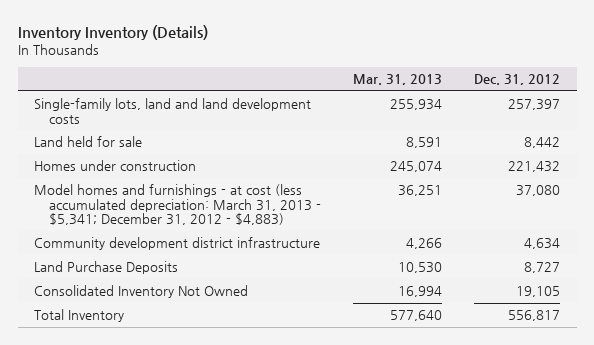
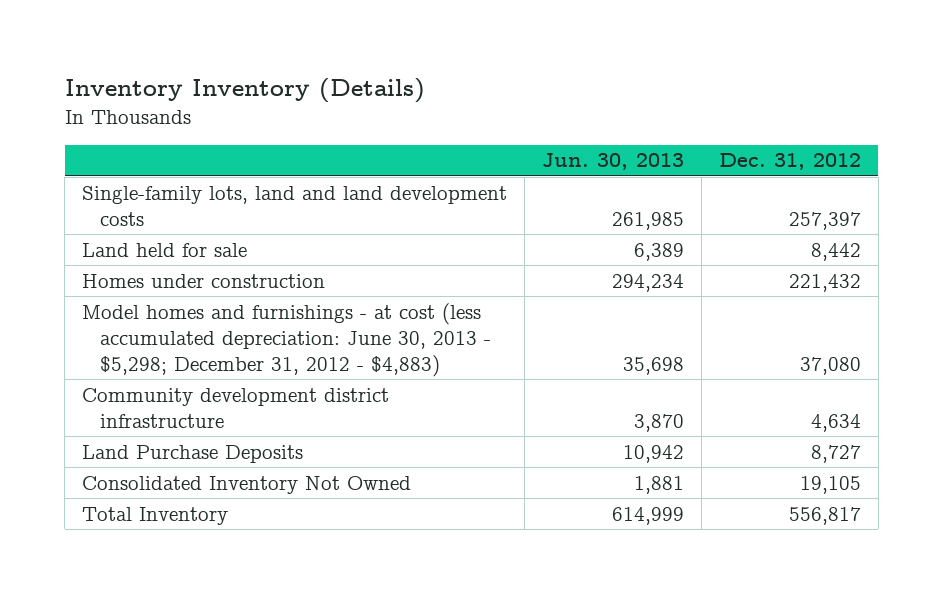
- | Mar. 31, 2013 | Dec. 31, 2012
+ | Jun. 30, 2013 | Dec. 31, 2012
- Model homes and furnishings - at cost (less accumulated depreciation: March 31, 2013 - $5,341; December 31, 2012 - $4,883) | 36,251 | 37,080
+ Model homes and furnishings - at cost (less accumulated depreciation: June 30, 2013 - $5,298; December 31, 2012 - $4,883) | 35,698 | 37,080

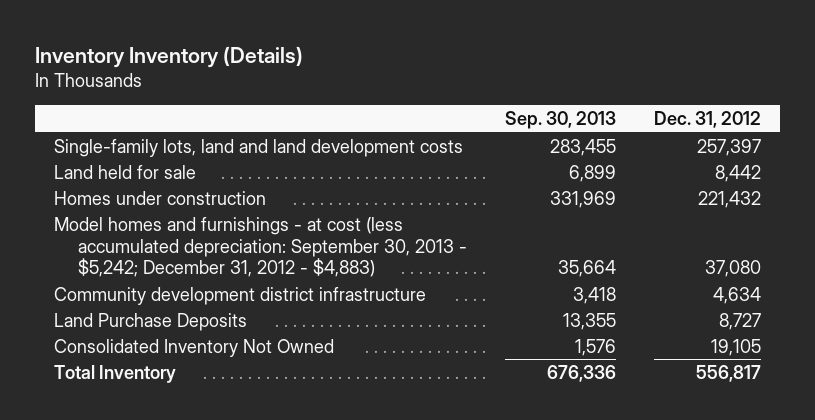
- | Jun. 30, 2013 | Dec. 31, 2012
+ | Sep. 30, 2013 | Dec. 31, 2012
- Model homes and furnishings - at cost (less accumulated depreciation: June 30, 2013 - $5,298; December 31, 2012 - $4,883) | 35,698 | 37,080
+ Model homes and furnishings - at cost (less accumulated depreciation: September 30, 2013 - $5,242; December 31, 2012 - $4,883) | 35,664 | 37,080

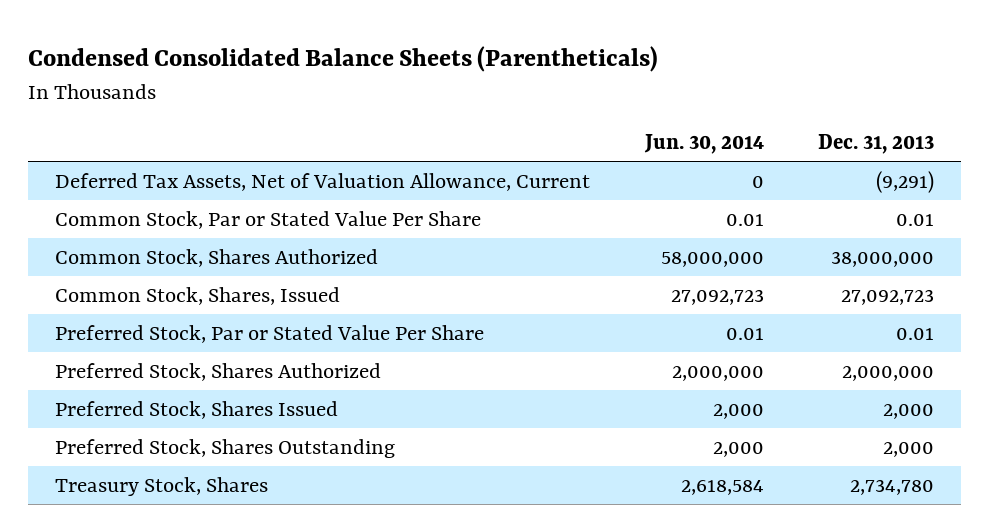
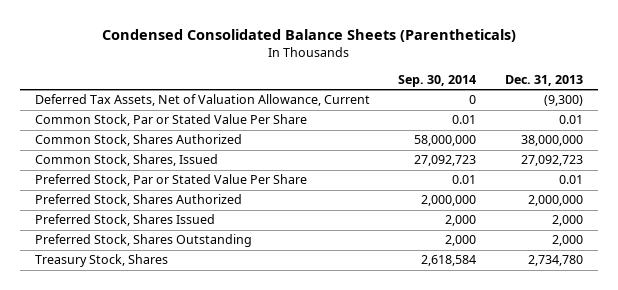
- | Jun. 30, 2014 | Dec. 31, 2013
+ | Sep. 30, 2014 | Dec. 31, 2013
- Deferred Tax Assets, Net of Valuation Allowance, Current | 0 | (9,291)
+ Deferred Tax Assets, Net of Valuation Allowance, Current | 0 | (9,300)

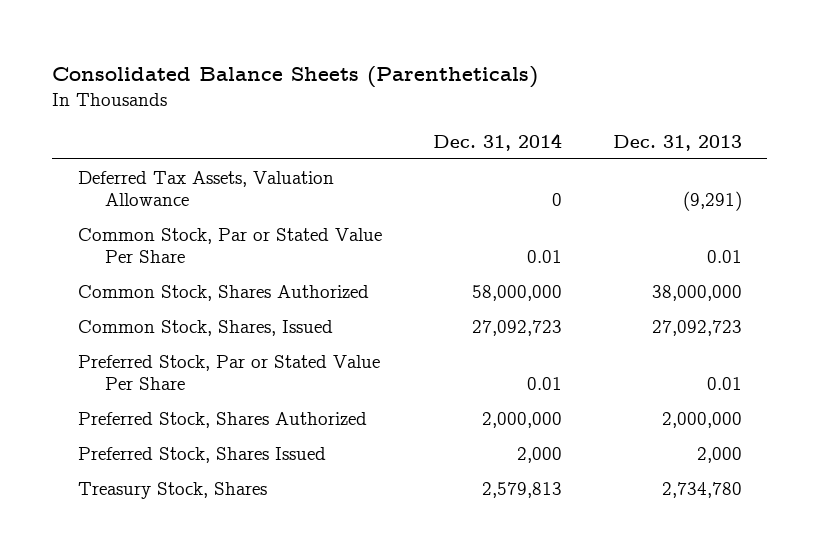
- Condensed Consolidated Balance Sheets (Parentheticals)
+ Consolidated Balance Sheets (Parentheticals)
- | Sep. 30, 2014 | Dec. 31, 2013
+ | Dec. 31, 2014 | Dec. 31, 2013
- Deferred Tax Assets, Net of Valuation Allowance, Current | 0 | (9,300)
+ Deferred Tax Assets, Valuation Allowance | 0 | (9,291)
- Preferred Stock, Shares Outstanding | 2,000 | 2,000

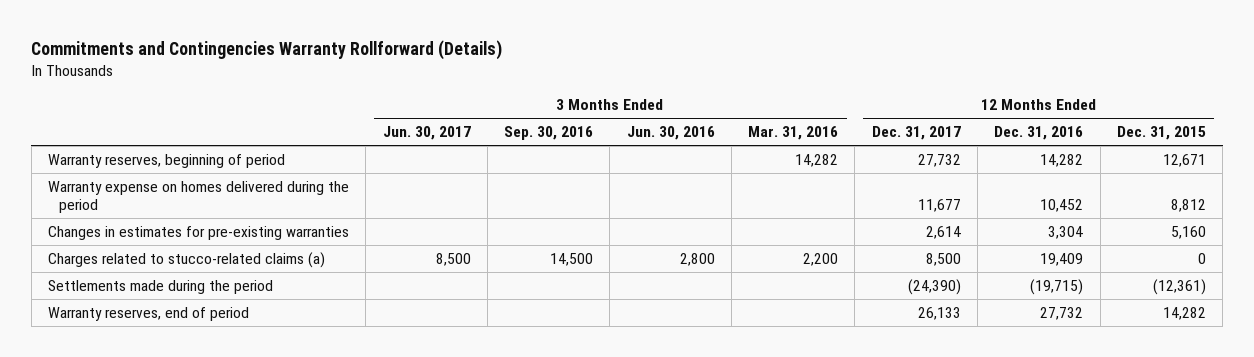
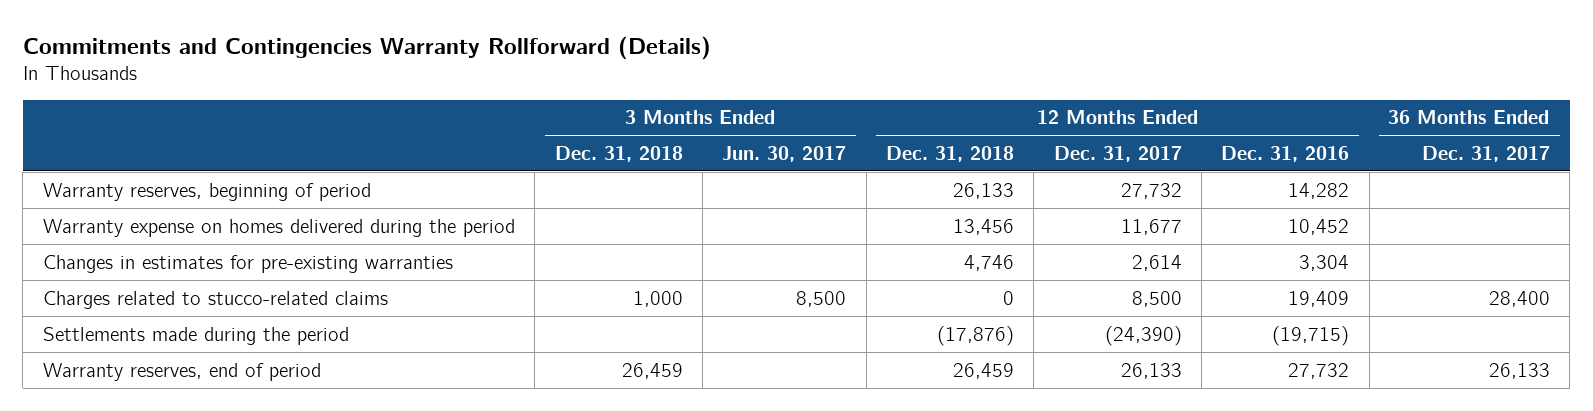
- | 3 Months Ended Jun. 30, 2017 | 3 Months Ended Sep. 30, 2016 | 3 Months Ended Jun. 30, 2016 | 3 Months Ended Mar. 31, 2016 | 12 Months Ended Dec. 31, 2017 | 12 Months Ended Dec. 31, 2016 | 12 Months Ended Dec. 31, 2015
+ | 3 Months Ended Dec. 31, 2018 | 3 Months Ended Jun. 30, 2017 | 12 Months Ended Dec. 31, 2018 | 12 Months Ended Dec. 31, 2017 | 12 Months Ended Dec. 31, 2016 | 36 Months Ended Dec. 31, 2017
- Charges related to stucco-related claims (a) | 8,500 | 14,500 | 2,800 | 2,200 | 8,500 | 19,409 | 0
+ Charges related to stucco-related claims | 1,000 | 8,500 | 0 | 8,500 | 19,409 | 28,400

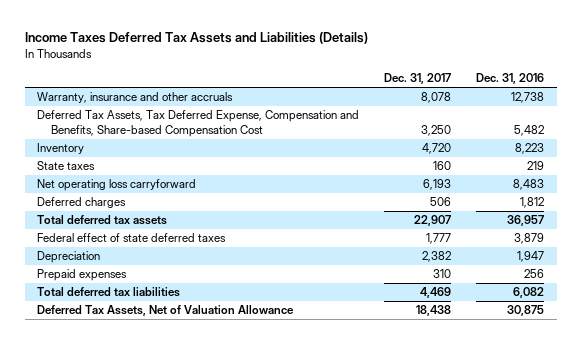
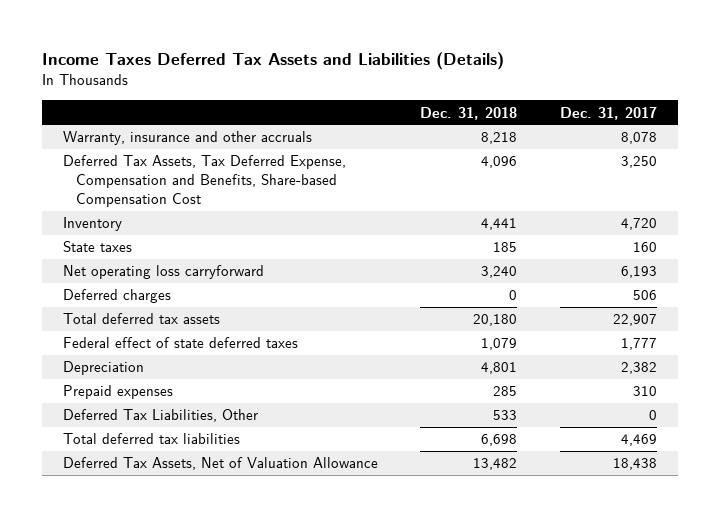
- | Dec. 31, 2017 | Dec. 31, 2016
+ | Dec. 31, 2018 | Dec. 31, 2017
+ Deferred Tax Liabilities, Other | 533 | 0

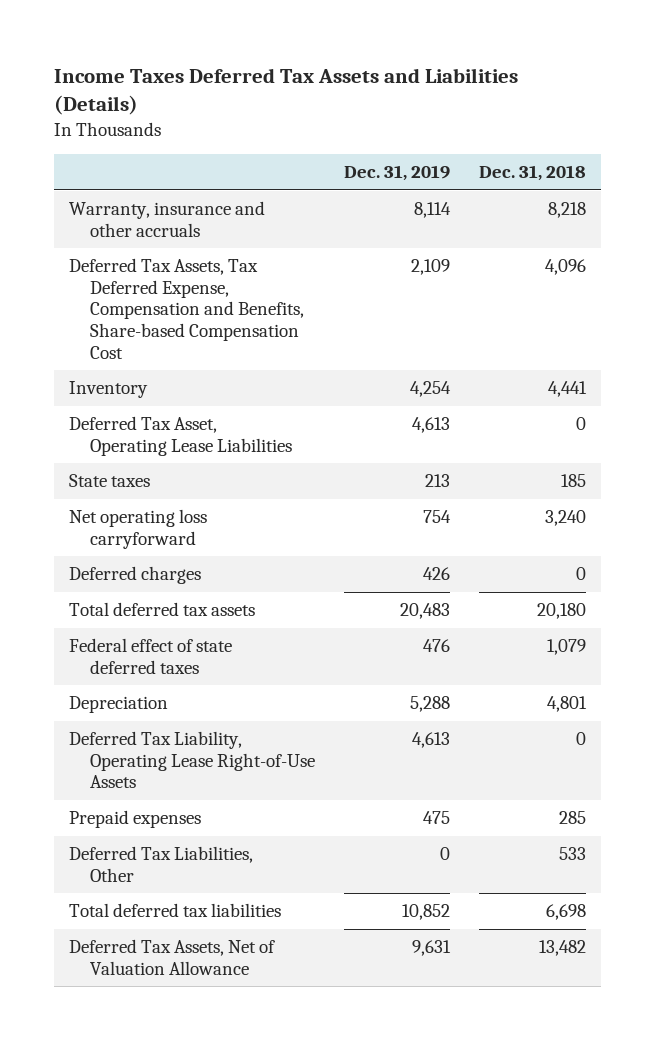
- | Dec. 31, 2018 | Dec. 31, 2017
+ | Dec. 31, 2019 | Dec. 31, 2018
+ Deferred Tax Asset, Operating Lease Liabilities | 4,613 | 0
+ Deferred Tax Liability, Operating Lease Right-of-Use Assets | 4,613 | 0

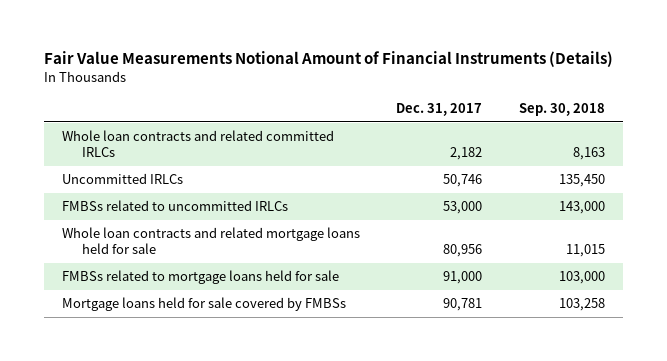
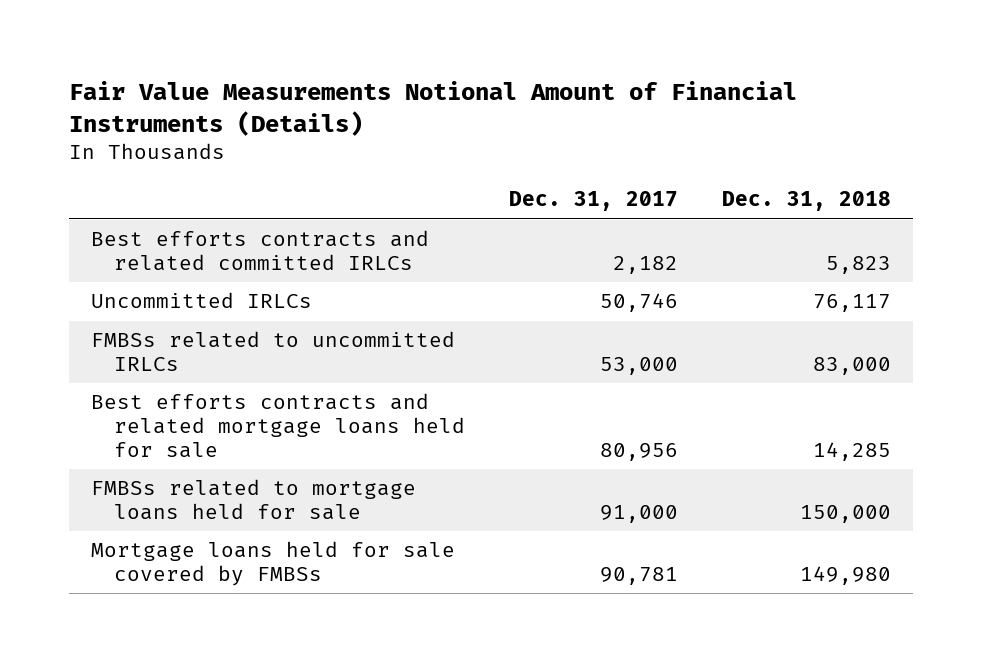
- | Dec. 31, 2017 | Sep. 30, 2018
+ | Dec. 31, 2017 | Dec. 31, 2018
- Whole loan contracts and related committed IRLCs | 2,182 | 8,163
+ Best efforts contracts and related committed IRLCs | 2,182 | 5,823
- Whole loan contracts and related mortgage loans held for sale | 80,956 | 11,015
+ Best efforts contracts and related mortgage loans held for sale | 80,956 | 14,285

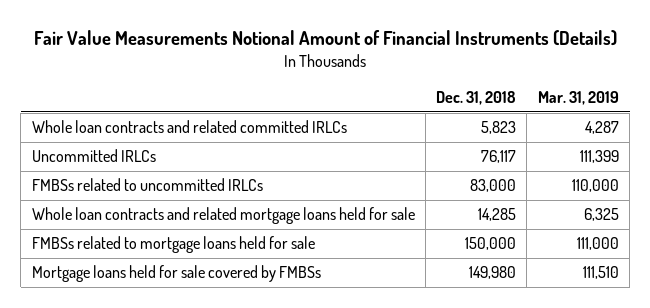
- | Dec. 31, 2017 | Dec. 31, 2018
+ | Dec. 31, 2018 | Mar. 31, 2019
- Best efforts contracts and related committed IRLCs | 2,182 | 5,823
+ Whole loan contracts and related committed IRLCs | 5,823 | 4,287
- Best efforts contracts and related mortgage loans held for sale | 80,956 | 14,285
+ Whole loan contracts and related mortgage loans held for sale | 14,285 | 6,325

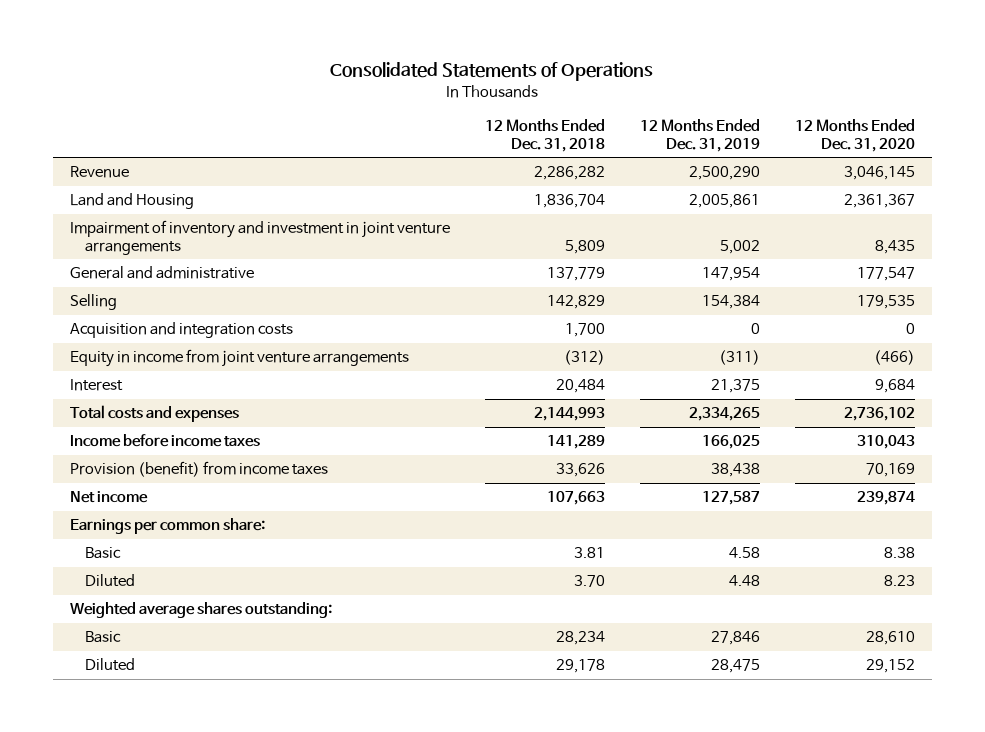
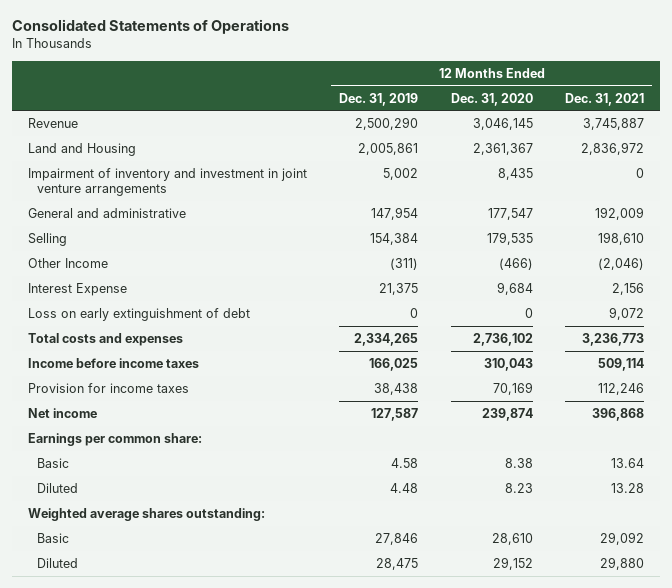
- | 12 Months Ended Dec. 31, 2018 | 12 Months Ended Dec. 31, 2019 | 12 Months Ended Dec. 31, 2020
+ | 12 Months Ended Dec. 31, 2019 | 12 Months Ended Dec. 31, 2020 | 12 Months Ended Dec. 31, 2021
- Acquisition and integration costs | 1,700 | 0 | 0
- Equity in income from joint venture arrangements | (312) | (311) | (466)
- Interest | 20,484 | 21,375 | 9,684
+ Other Income | (311) | (466) | (2,046)
+ Interest Expense | 21,375 | 9,684 | 2,156
+ Loss on early extinguishment of debt | 0 | 0 | 9,072
- Provision (benefit) from income taxes | 33,626 | 38,438 | 70,169
+ Provision for income taxes | 38,438 | 70,169 | 112,246

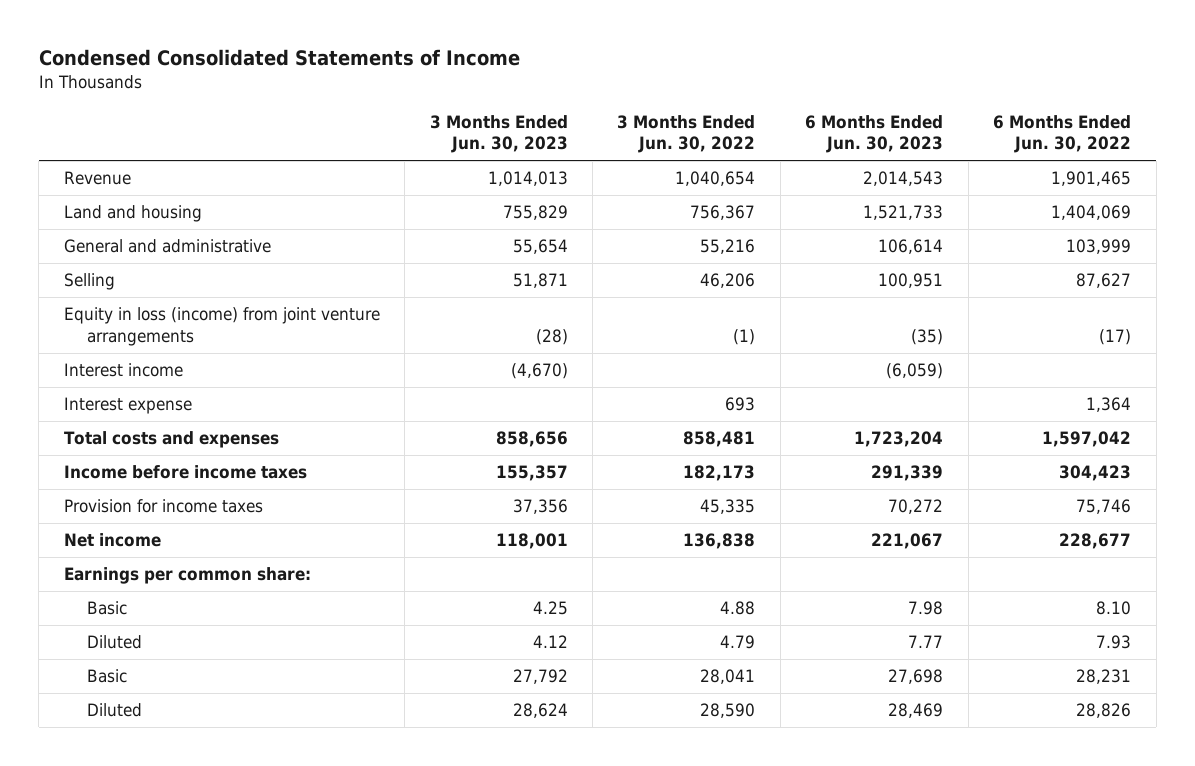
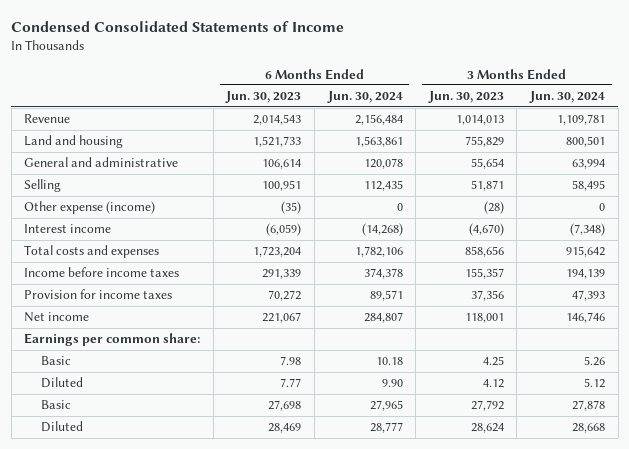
- | 3 Months Ended Jun. 30, 2023 | 3 Months Ended Jun. 30, 2022 | 6 Months Ended Jun. 30, 2023 | 6 Months Ended Jun. 30, 2022
+ | 6 Months Ended Jun. 30, 2023 | 6 Months Ended Jun. 30, 2024 | 3 Months Ended Jun. 30, 2023 | 3 Months Ended Jun. 30, 2024
- Equity in loss (income) from joint venture arrangements | (28) | (1) | (35) | (17)
+ Other expense (income) | (35) | 0 | (28) | 0
- Interest expense | | 693 | | 1,364

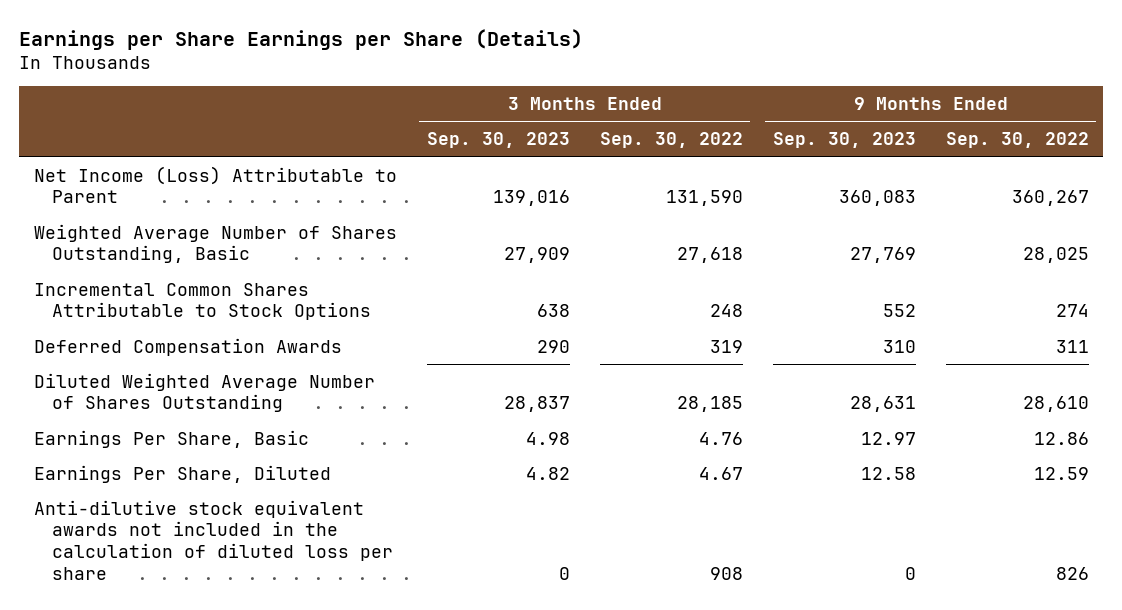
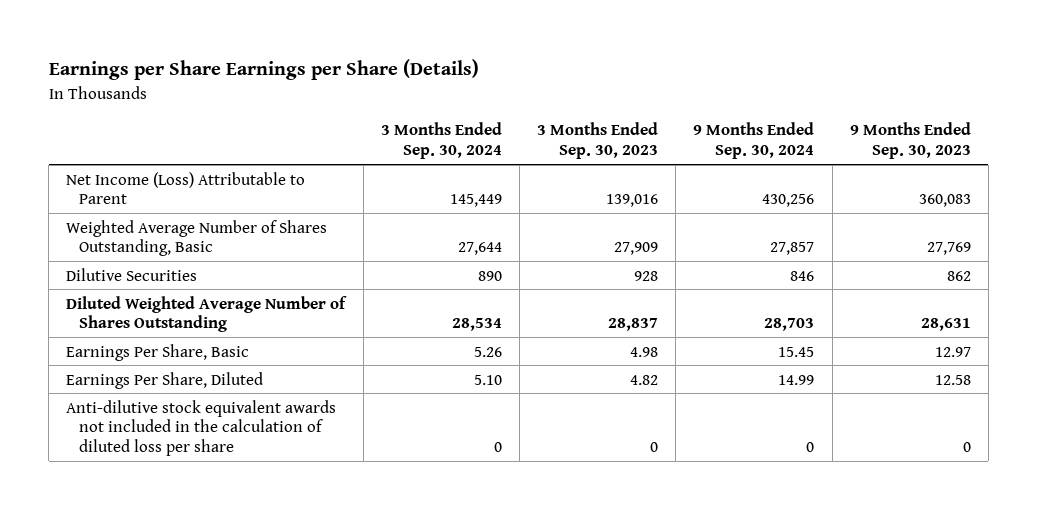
- | 3 Months Ended Sep. 30, 2023 | 3 Months Ended Sep. 30, 2022 | 9 Months Ended Sep. 30, 2023 | 9 Months Ended Sep. 30, 2022
+ | 3 Months Ended Sep. 30, 2024 | 3 Months Ended Sep. 30, 2023 | 9 Months Ended Sep. 30, 2024 | 9 Months Ended Sep. 30, 2023
- Incremental Common Shares Attributable to Stock Options | 638 | 248 | 552 | 274
- Deferred Compensation Awards | 290 | 319 | 310 | 311
+ Dilutive Securities | 890 | 928 | 846 | 862

